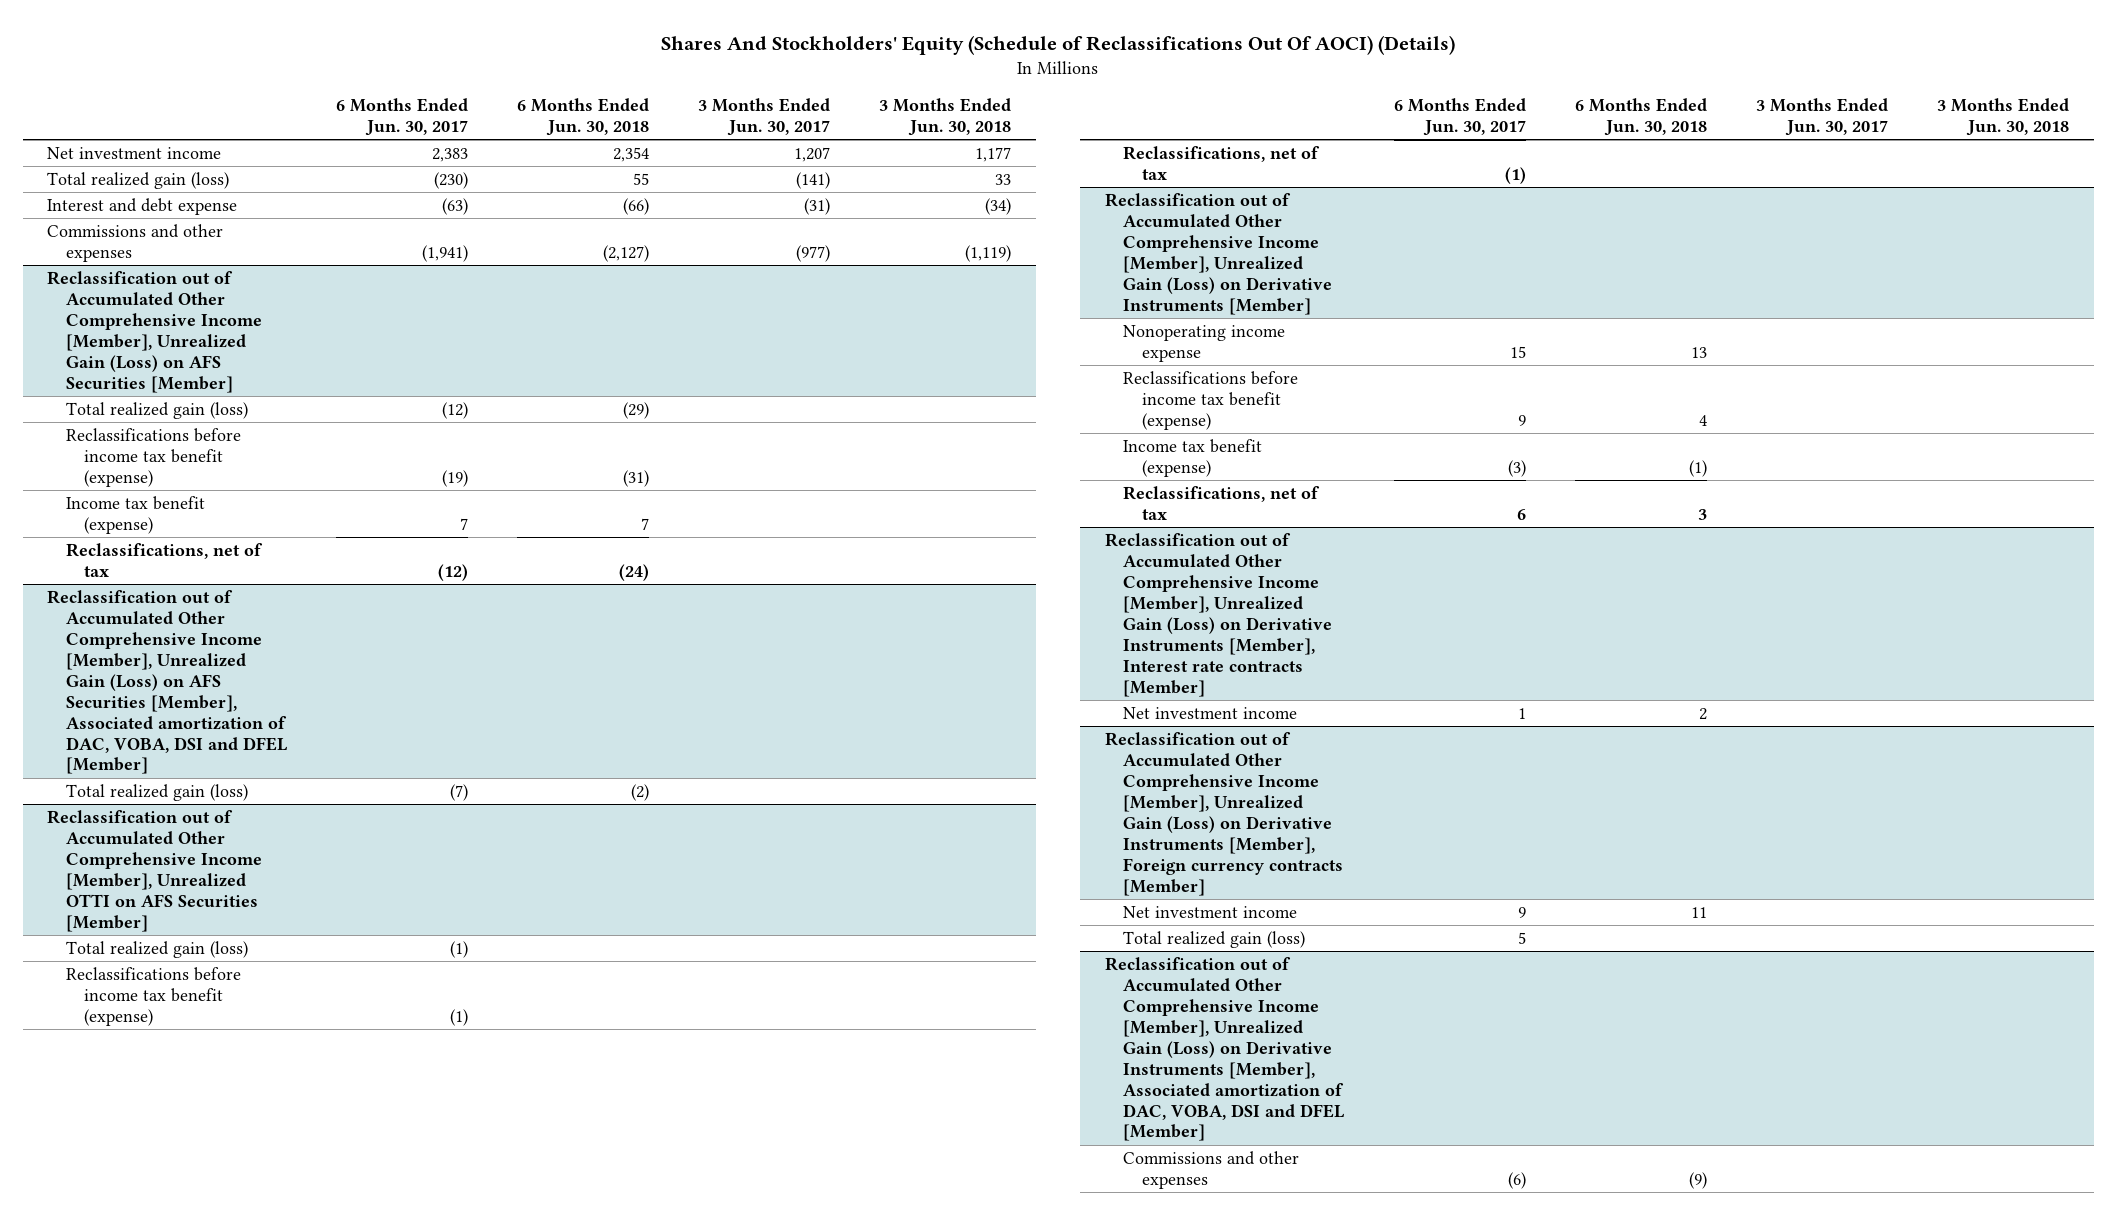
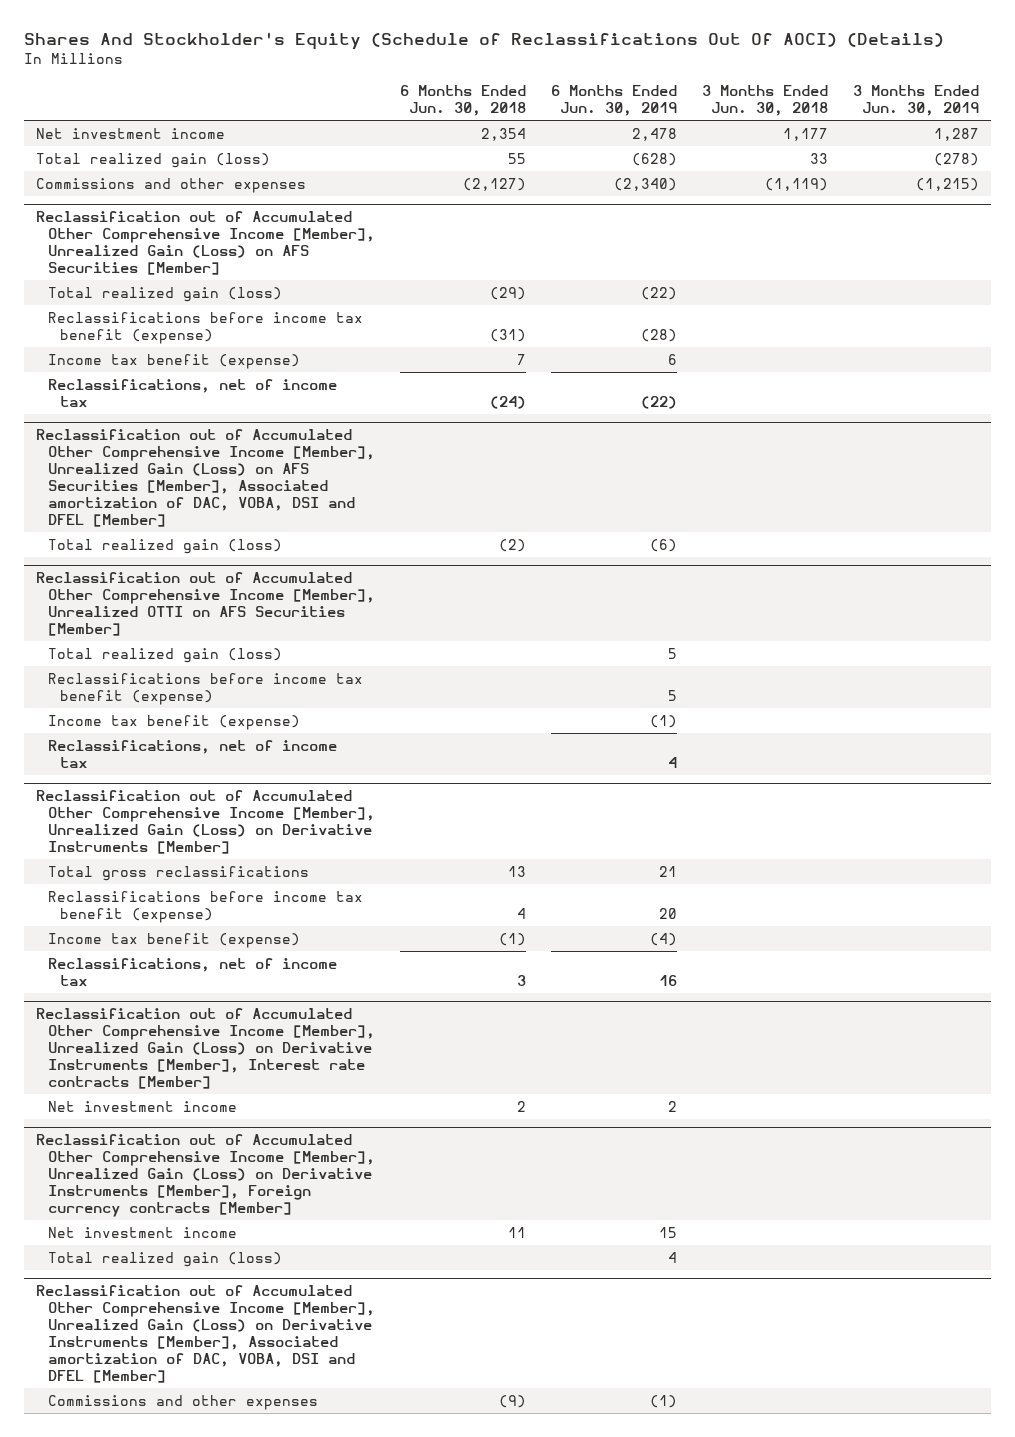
- Shares And Stockholders' Equity (Schedule of Reclassifications Out Of AOCI) (Details)
+ Shares And Stockholder's Equity (Schedule of Reclassifications Out Of AOCI) (Details)
- | 6 Months Ended Jun. 30, 2017 | 6 Months Ended Jun. 30, 2018 | 3 Months Ended Jun. 30, 2017 | 3 Months Ended Jun. 30, 2018
+ | 6 Months Ended Jun. 30, 2018 | 6 Months Ended Jun. 30, 2019 | 3 Months Ended Jun. 30, 2018 | 3 Months Ended Jun. 30, 2019
- Interest and debt expense | (63) | (66) | (31) | (34)
@ Reclassification out of Accumulated Other Comprehensive Income [Member], Unrealized Gain (Loss) on AFS Securities [Member]
- Reclassifications, net of tax | (12) | (24) | |
+ Reclassifications, net of income tax | (24) | (22) | |
@ Reclassification out of Accumulated Other Comprehensive Income [Member], Unrealized OTTI on AFS Securities [Member]
- Reclassifications, net of tax | (1) | | |
+ Income tax benefit (expense) | | (1) | |
+ Reclassifications, net of income tax | | 4 | |
@ Reclassification out of Accumulated Other Comprehensive Income [Member], Unrealized Gain (Loss) on Derivative Instruments [Member]
- Nonoperating income expense | 15 | 13 | |
+ Total gross reclassifications | 13 | 21 | |
- Reclassifications, net of tax | 6 | 3 | |
+ Reclassifications, net of income tax | 3 | 16 | |

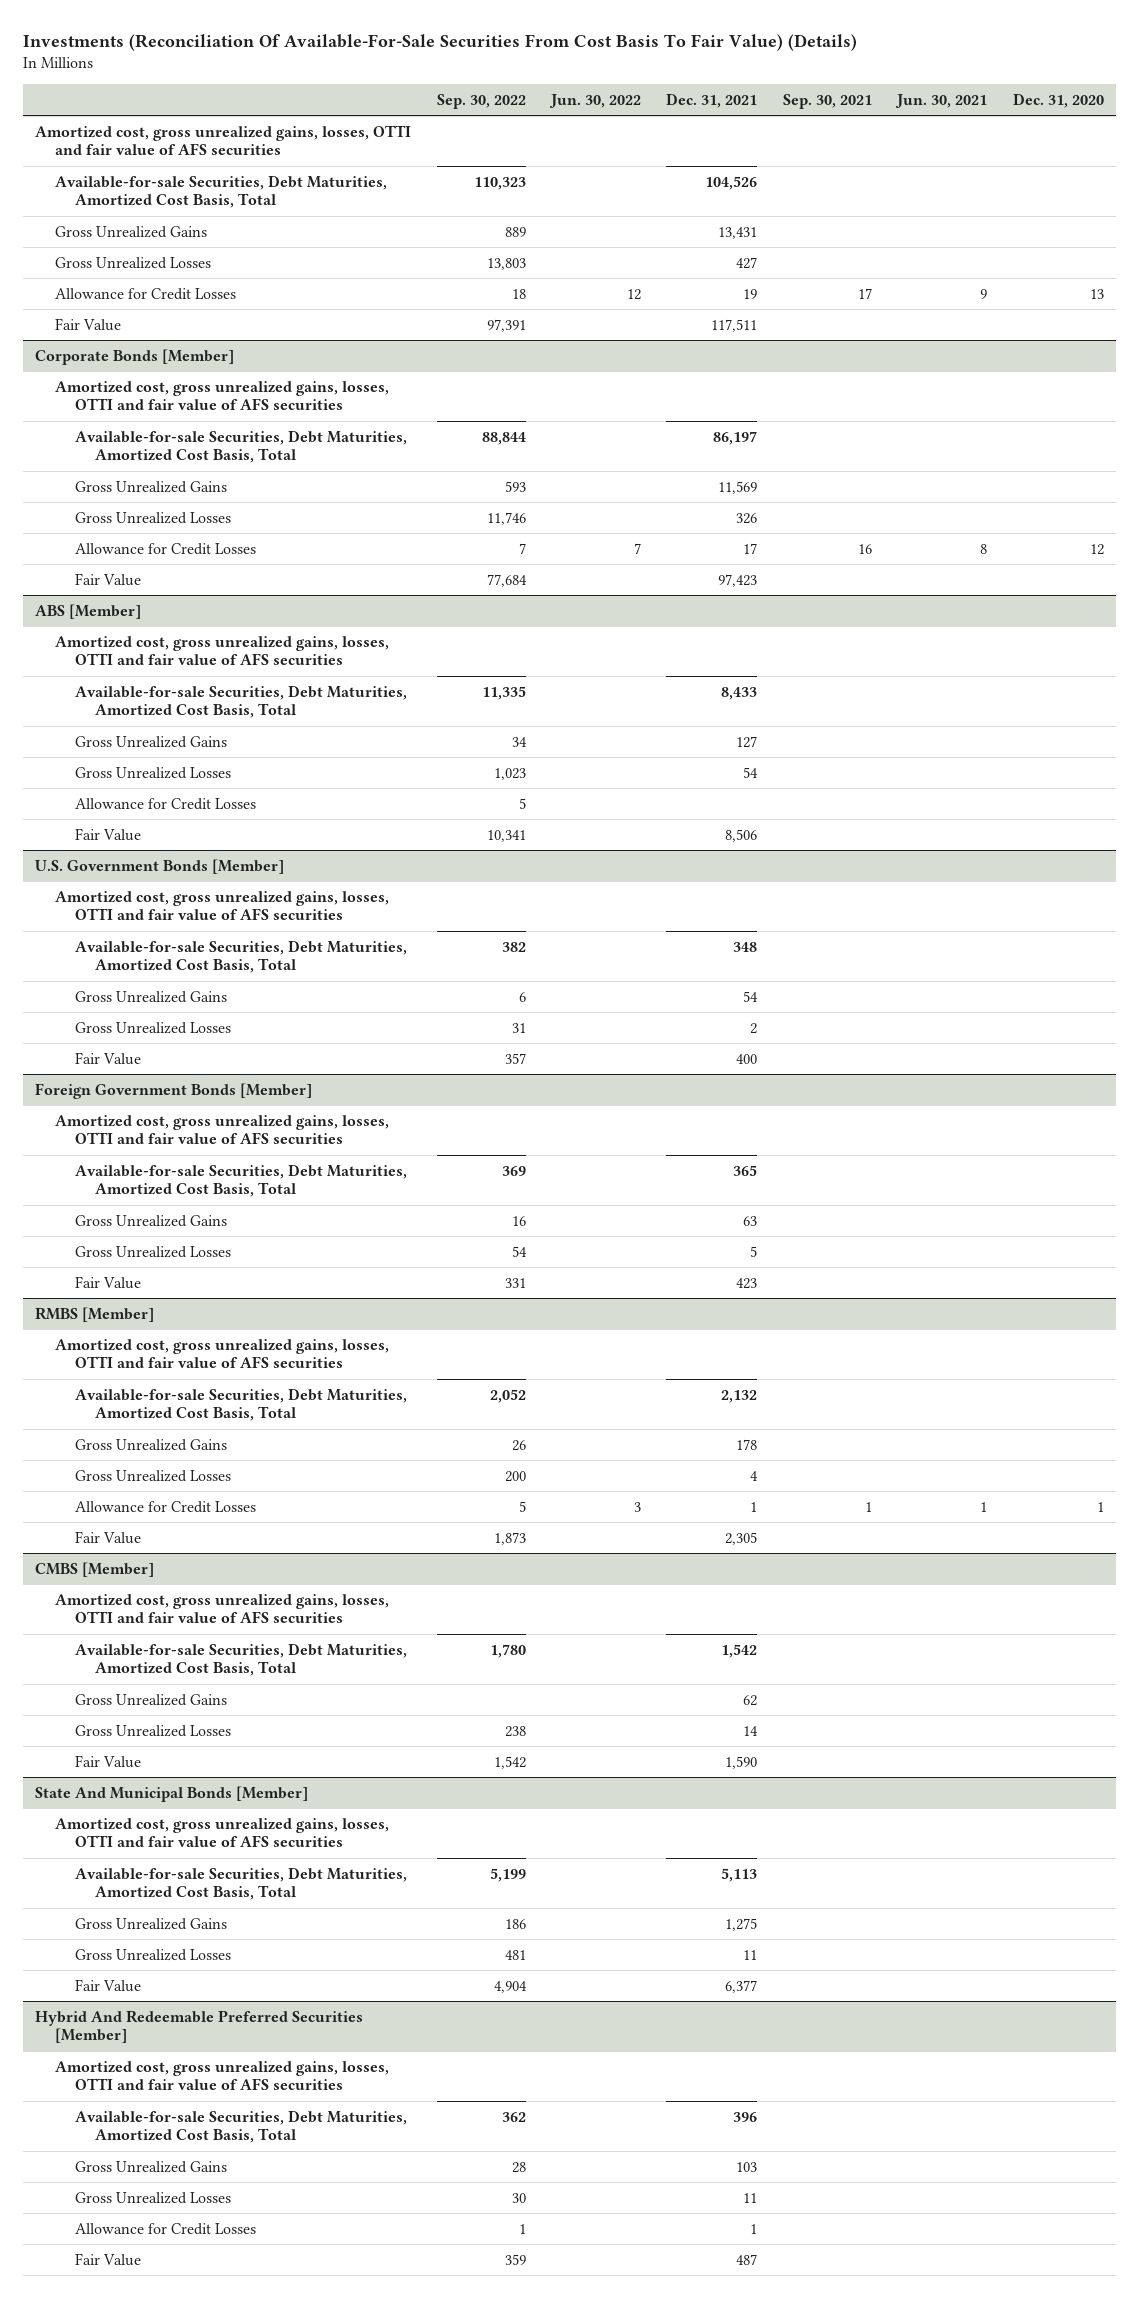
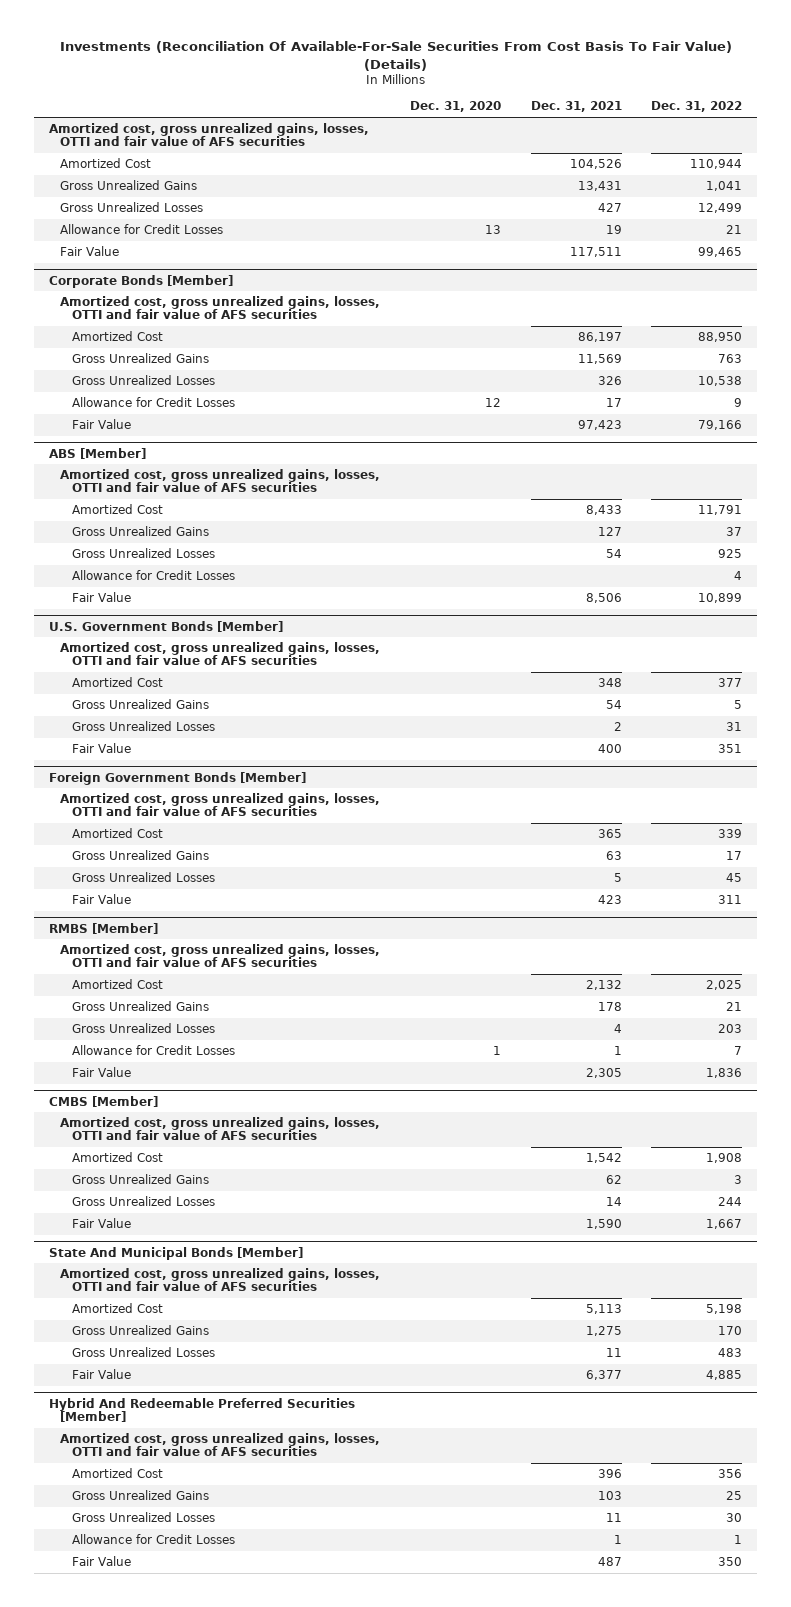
- | Sep. 30, 2022 | Jun. 30, 2022 | Dec. 31, 2021 | Sep. 30, 2021 | Jun. 30, 2021 | Dec. 31, 2020
+ | Dec. 31, 2020 | Dec. 31, 2021 | Dec. 31, 2022
- Available-for-sale Securities, Debt Maturities, Amortized Cost Basis, Total | 110,323 | | 104,526 | | |
+ Amortized Cost | | 104,526 | 110,944
@ Corporate Bonds [Member]
- Available-for-sale Securities, Debt Maturities, Amortized Cost Basis, Total | 88,844 | | 86,197 | | |
+ Amortized Cost | | 86,197 | 88,950
@ ABS [Member]
- Available-for-sale Securities, Debt Maturities, Amortized Cost Basis, Total | 11,335 | | 8,433 | | |
+ Amortized Cost | | 8,433 | 11,791
@ U.S. Government Bonds [Member]
- Available-for-sale Securities, Debt Maturities, Amortized Cost Basis, Total | 382 | | 348 | | |
+ Amortized Cost | | 348 | 377
@ Foreign Government Bonds [Member]
- Available-for-sale Securities, Debt Maturities, Amortized Cost Basis, Total | 369 | | 365 | | |
+ Amortized Cost | | 365 | 339
@ RMBS [Member]
- Available-for-sale Securities, Debt Maturities, Amortized Cost Basis, Total | 2,052 | | 2,132 | | |
+ Amortized Cost | | 2,132 | 2,025
@ CMBS [Member]
- Available-for-sale Securities, Debt Maturities, Amortized Cost Basis, Total | 1,780 | | 1,542 | | |
+ Amortized Cost | | 1,542 | 1,908
@ State And Municipal Bonds [Member]
- Available-for-sale Securities, Debt Maturities, Amortized Cost Basis, Total | 5,199 | | 5,113 | | |
+ Amortized Cost | | 5,113 | 5,198
@ Hybrid And Redeemable Preferred Securities [Member]
- Available-for-sale Securities, Debt Maturities, Amortized Cost Basis, Total | 362 | | 396 | | |
+ Amortized Cost | | 396 | 356

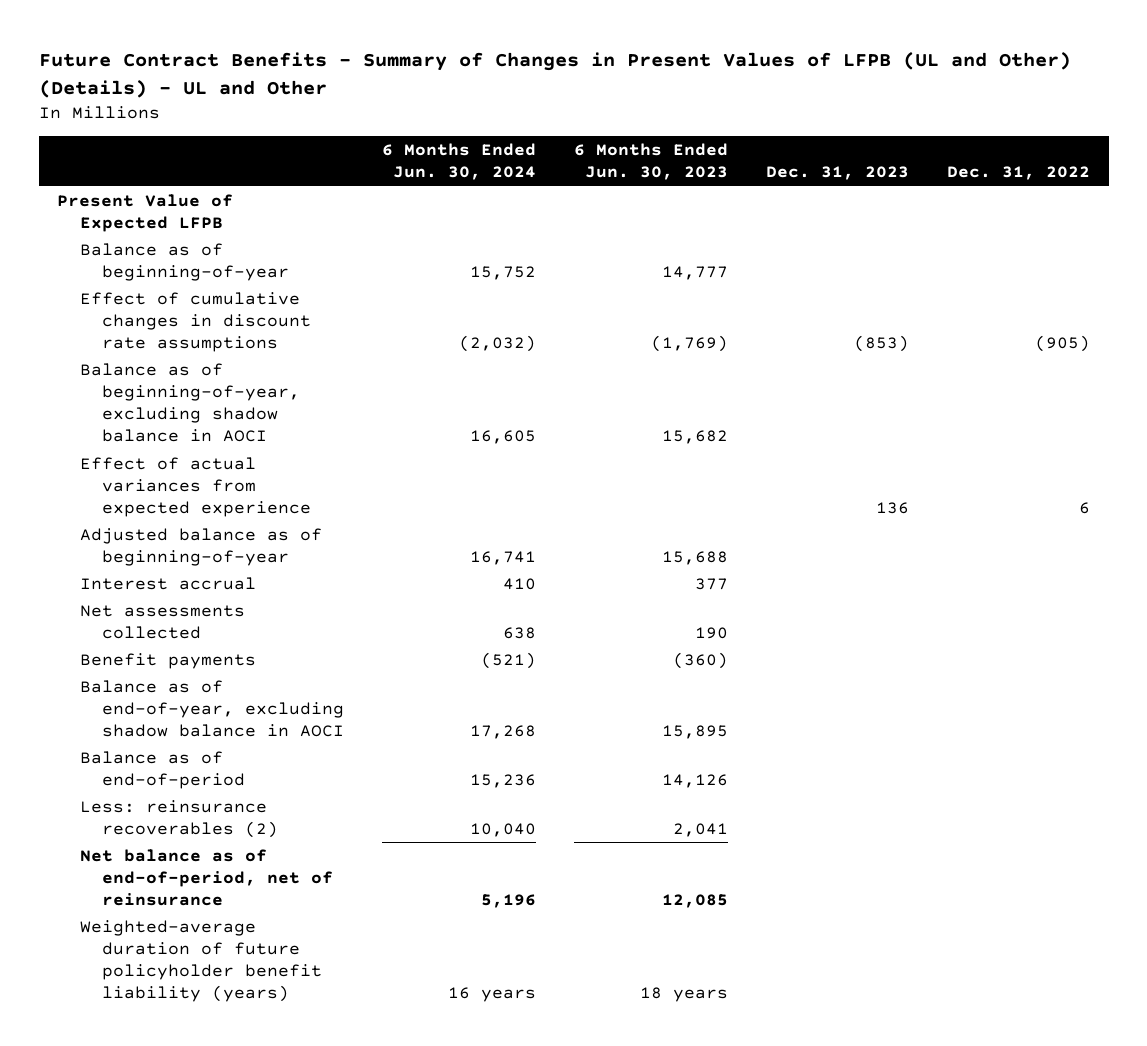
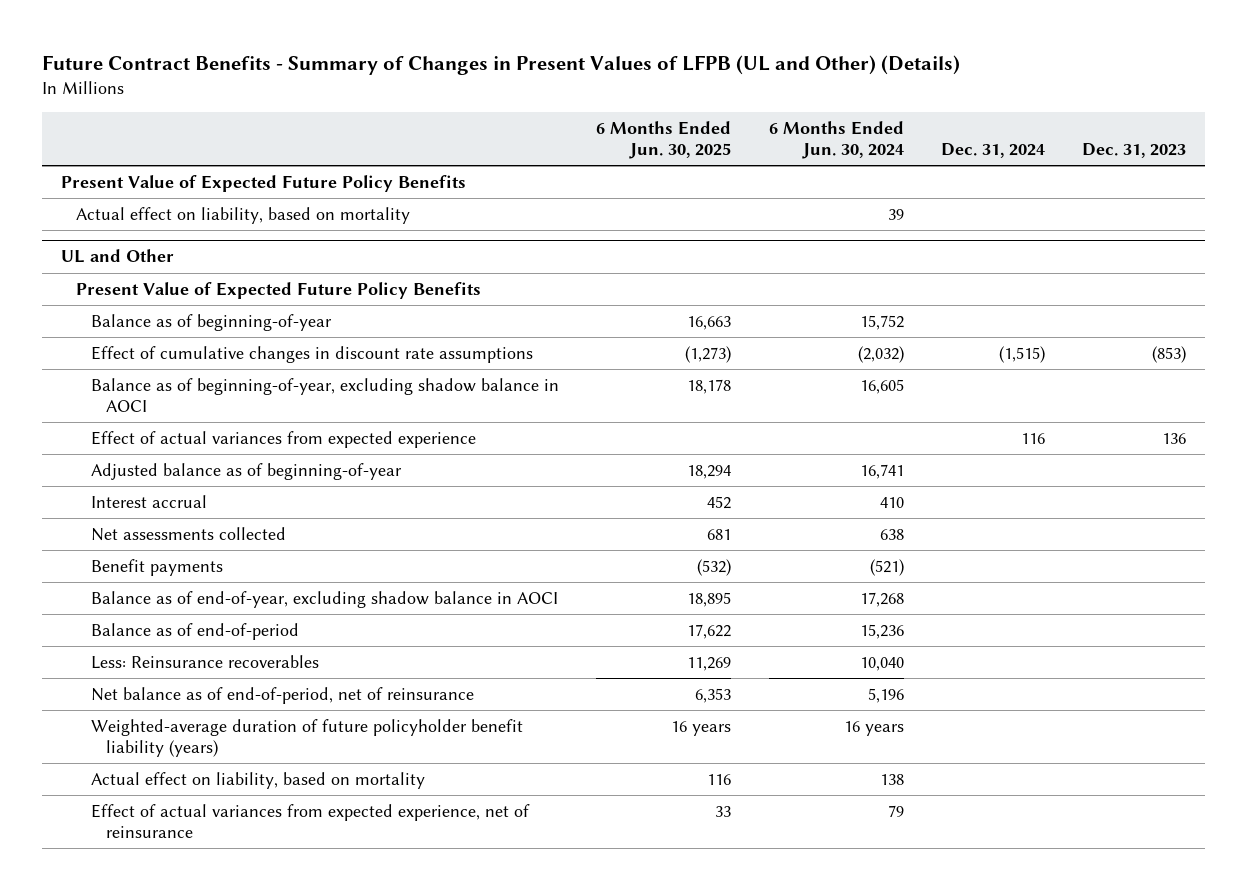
- Future Contract Benefits - Summary of Changes in Present Values of LFPB (UL and Other) (Details) - UL and Other
+ Future Contract Benefits - Summary of Changes in Present Values of LFPB (UL and Other) (Details)
- | 6 Months Ended Jun. 30, 2024 | 6 Months Ended Jun. 30, 2023 | Dec. 31, 2023 | Dec. 31, 2022
+ | 6 Months Ended Jun. 30, 2025 | 6 Months Ended Jun. 30, 2024 | Dec. 31, 2024 | Dec. 31, 2023
- Present Value of Expected LFPB
+ Present Value of Expected Future Policy Benefits
+ Actual effect on liability, based on mortality | | 39 | |
+ UL and Other
+ Present Value of Expected Future Policy Benefits
- Less: reinsurance recoverables (2) | 10,040 | 2,041 | |
+ Less: Reinsurance recoverables | 11,269 | 10,040 | |
+ Actual effect on liability, based on mortality | 116 | 138 | |
+ Effect of actual variances from expected experience, net of reinsurance | 33 | 79 | |

